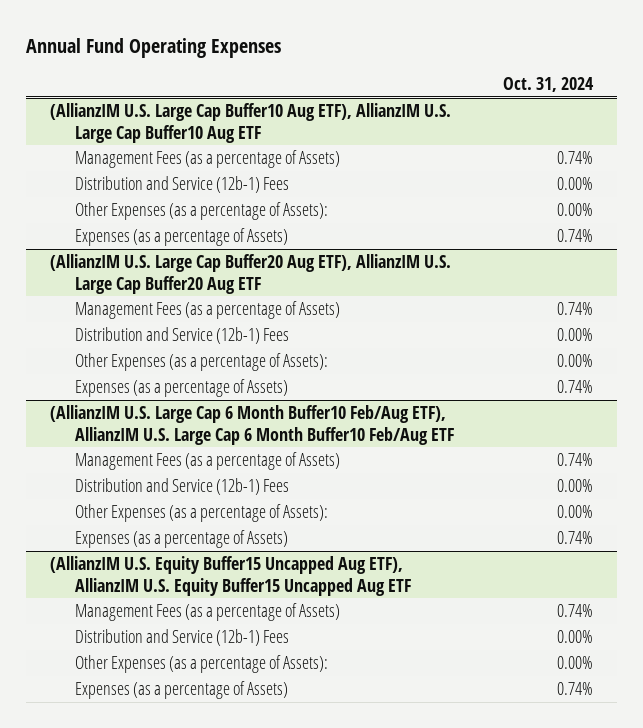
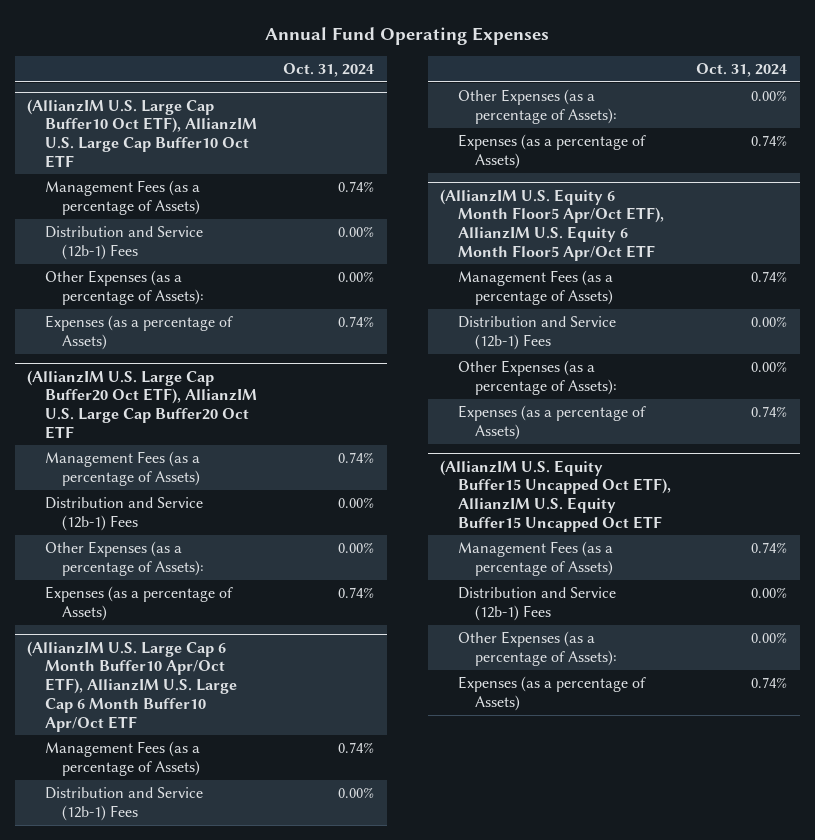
- (AllianzIM U.S. Large Cap Buffer10 Aug ETF), AllianzIM U.S. Large Cap Buffer10 Aug ETF
+ (AllianzIM U.S. Large Cap Buffer10 Oct ETF), AllianzIM U.S. Large Cap Buffer10 Oct ETF
- (AllianzIM U.S. Large Cap Buffer20 Aug ETF), AllianzIM U.S. Large Cap Buffer20 Aug ETF
+ (AllianzIM U.S. Large Cap Buffer20 Oct ETF), AllianzIM U.S. Large Cap Buffer20 Oct ETF
- (AllianzIM U.S. Large Cap 6 Month Buffer10 Feb/Aug ETF), AllianzIM U.S. Large Cap 6 Month Buffer10 Feb/Aug ETF
+ (AllianzIM U.S. Large Cap 6 Month Buffer10 Apr/Oct ETF), AllianzIM U.S. Large Cap 6 Month Buffer10 Apr/Oct ETF
- (AllianzIM U.S. Equity Buffer15 Uncapped Aug ETF), AllianzIM U.S. Equity Buffer15 Uncapped Aug ETF
+ (AllianzIM U.S. Equity 6 Month Floor5 Apr/Oct ETF), AllianzIM U.S. Equity 6 Month Floor5 Apr/Oct ETF
+ (AllianzIM U.S. Equity Buffer15 Uncapped Oct ETF), AllianzIM U.S. Equity Buffer15 Uncapped Oct ETF
+ Management Fees (as a percentage of Assets) | 0.74%
+ Distribution and Service (12b-1) Fees | 0.00%
+ Other Expenses (as a percentage of Assets): | 0.00%
+ Expenses (as a percentage of Assets) | 0.74%

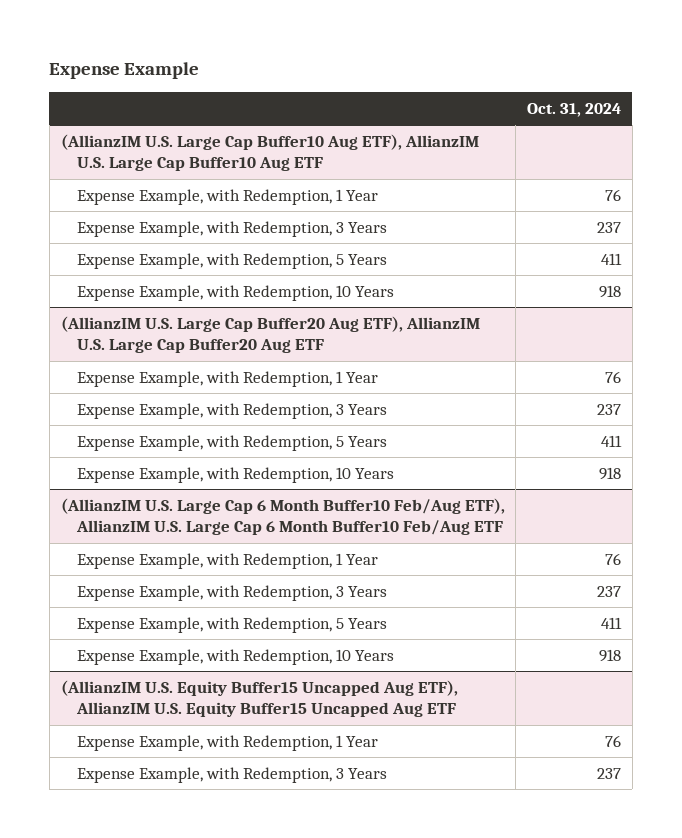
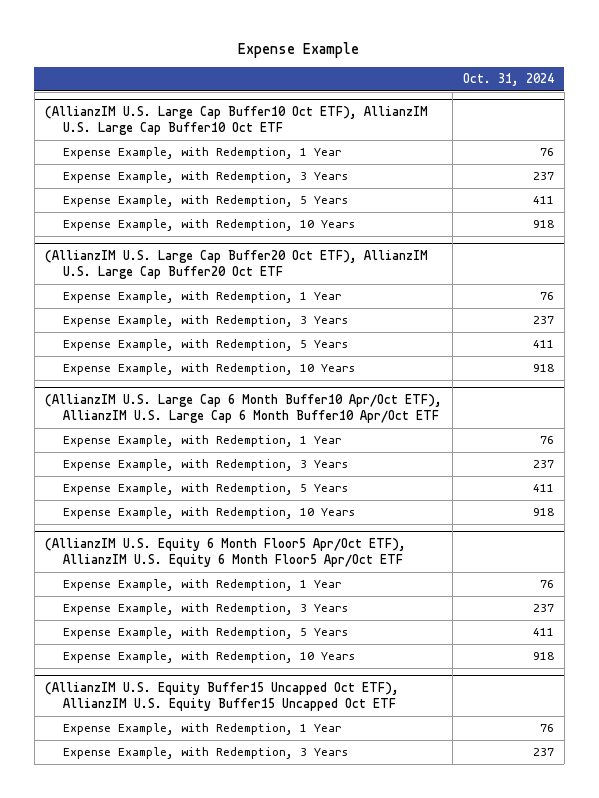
- (AllianzIM U.S. Large Cap Buffer10 Aug ETF), AllianzIM U.S. Large Cap Buffer10 Aug ETF
+ (AllianzIM U.S. Large Cap Buffer10 Oct ETF), AllianzIM U.S. Large Cap Buffer10 Oct ETF
- (AllianzIM U.S. Large Cap Buffer20 Aug ETF), AllianzIM U.S. Large Cap Buffer20 Aug ETF
+ (AllianzIM U.S. Large Cap Buffer20 Oct ETF), AllianzIM U.S. Large Cap Buffer20 Oct ETF
- (AllianzIM U.S. Large Cap 6 Month Buffer10 Feb/Aug ETF), AllianzIM U.S. Large Cap 6 Month Buffer10 Feb/Aug ETF
+ (AllianzIM U.S. Large Cap 6 Month Buffer10 Apr/Oct ETF), AllianzIM U.S. Large Cap 6 Month Buffer10 Apr/Oct ETF
- (AllianzIM U.S. Equity Buffer15 Uncapped Aug ETF), AllianzIM U.S. Equity Buffer15 Uncapped Aug ETF
+ (AllianzIM U.S. Equity 6 Month Floor5 Apr/Oct ETF), AllianzIM U.S. Equity 6 Month Floor5 Apr/Oct ETF
+ Expense Example, with Redemption, 5 Years | 411
+ Expense Example, with Redemption, 10 Years | 918
+ (AllianzIM U.S. Equity Buffer15 Uncapped Oct ETF), AllianzIM U.S. Equity Buffer15 Uncapped Oct ETF
+ Expense Example, with Redemption, 1 Year | 76
+ Expense Example, with Redemption, 3 Years | 237

